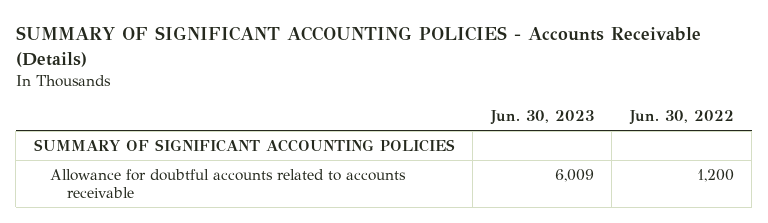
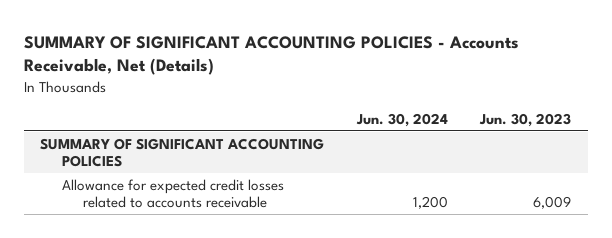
- SUMMARY OF SIGNIFICANT ACCOUNTING POLICIES - Accounts Receivable (Details)
+ SUMMARY OF SIGNIFICANT ACCOUNTING POLICIES - Accounts Receivable, Net (Details)
- | Jun. 30, 2023 | Jun. 30, 2022
+ | Jun. 30, 2024 | Jun. 30, 2023
- Allowance for doubtful accounts related to accounts receivable | 6,009 | 1,200
+ Allowance for expected credit losses related to accounts receivable | 1,200 | 6,009

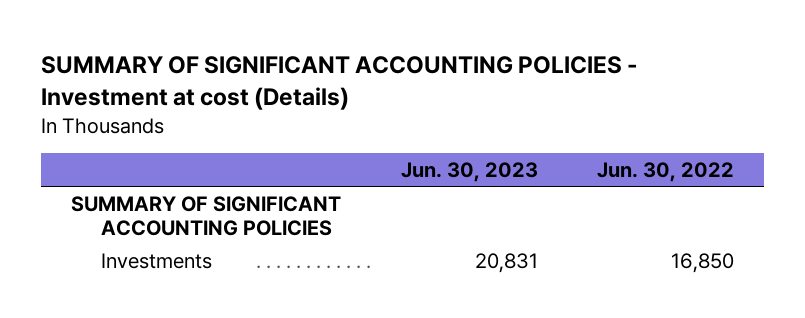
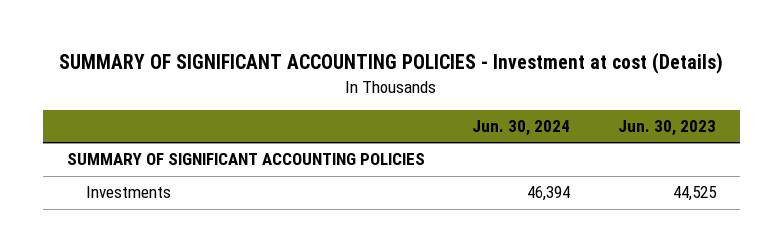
- | Jun. 30, 2023 | Jun. 30, 2022
+ | Jun. 30, 2024 | Jun. 30, 2023
- Investments | 20,831 | 16,850
+ Investments | 46,394 | 44,525

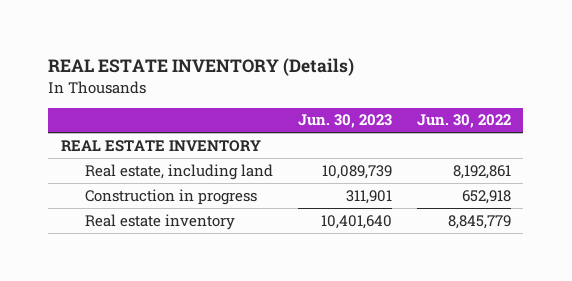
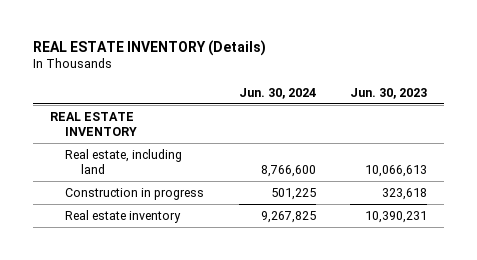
- | Jun. 30, 2023 | Jun. 30, 2022
+ | Jun. 30, 2024 | Jun. 30, 2023
- Real estate, including land | 10,089,739 | 8,192,861
- Construction in progress | 311,901 | 652,918
- Real estate inventory | 10,401,640 | 8,845,779
+ Real estate, including land | 8,766,600 | 10,066,613
+ Construction in progress | 501,225 | 323,618
+ Real estate inventory | 9,267,825 | 10,390,231

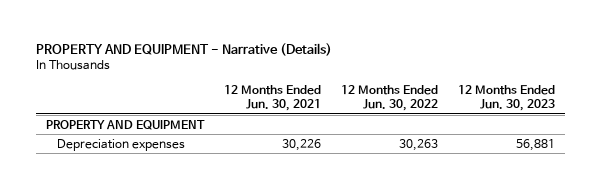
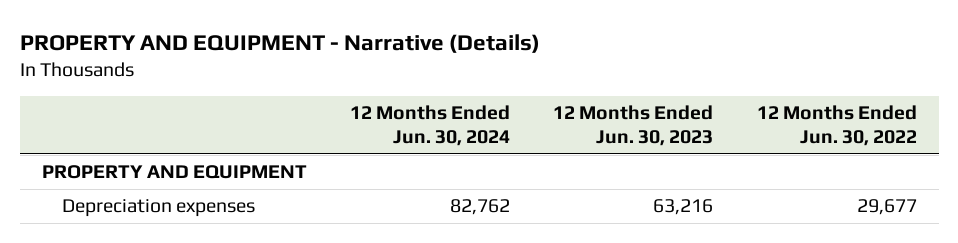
- | 12 Months Ended Jun. 30, 2021 | 12 Months Ended Jun. 30, 2022 | 12 Months Ended Jun. 30, 2023
+ | 12 Months Ended Jun. 30, 2024 | 12 Months Ended Jun. 30, 2023 | 12 Months Ended Jun. 30, 2022
- Depreciation expenses | 30,226 | 30,263 | 56,881
+ Depreciation expenses | 82,762 | 63,216 | 29,677

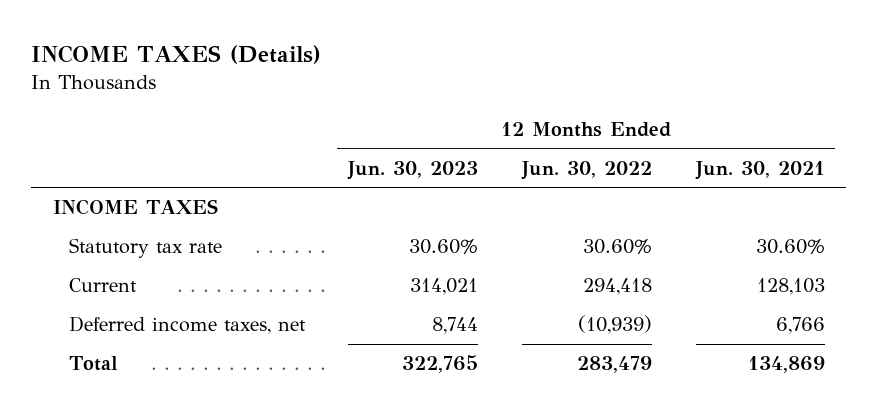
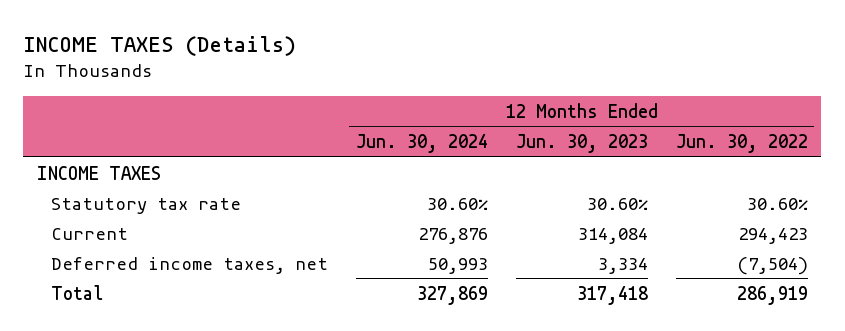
- | 12 Months Ended Jun. 30, 2023 | 12 Months Ended Jun. 30, 2022 | 12 Months Ended Jun. 30, 2021
+ | 12 Months Ended Jun. 30, 2024 | 12 Months Ended Jun. 30, 2023 | 12 Months Ended Jun. 30, 2022
- Current | 314,021 | 294,418 | 128,103
- Deferred income taxes, net | 8,744 | (10,939) | 6,766
- Total | 322,765 | 283,479 | 134,869
+ Current | 276,876 | 314,084 | 294,423
+ Deferred income taxes, net | 50,993 | 3,334 | (7,504)
+ Total | 327,869 | 317,418 | 286,919

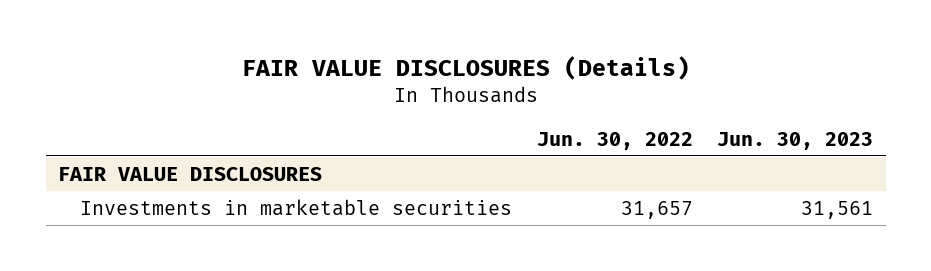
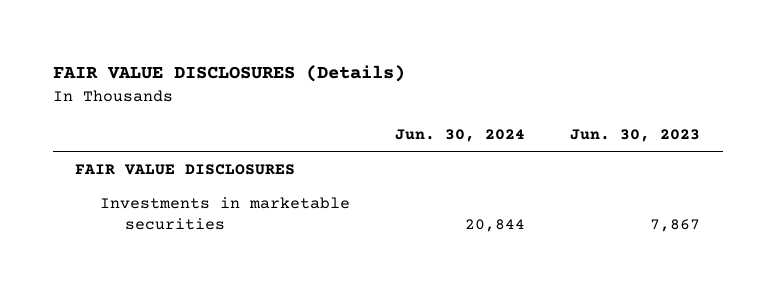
- | Jun. 30, 2022 | Jun. 30, 2023
+ | Jun. 30, 2024 | Jun. 30, 2023
- Investments in marketable securities | 31,657 | 31,561
+ Investments in marketable securities | 20,844 | 7,867

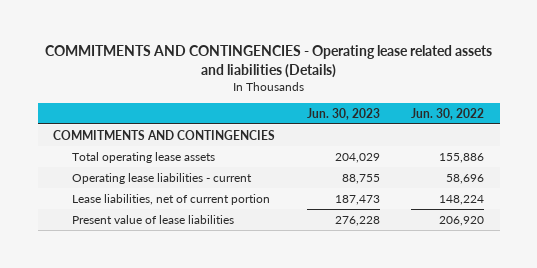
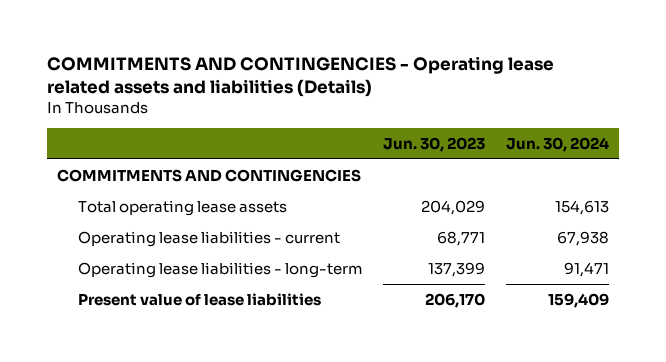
- | Jun. 30, 2023 | Jun. 30, 2022
+ | Jun. 30, 2023 | Jun. 30, 2024
- Operating lease liabilities - current | 88,755 | 58,696
- Lease liabilities, net of current portion | 187,473 | 148,224
- Present value of lease liabilities | 276,228 | 206,920
+ Operating lease liabilities - current | 68,771 | 67,938
+ Operating lease liabilities - long-term | 137,399 | 91,471
+ Present value of lease liabilities | 206,170 | 159,409

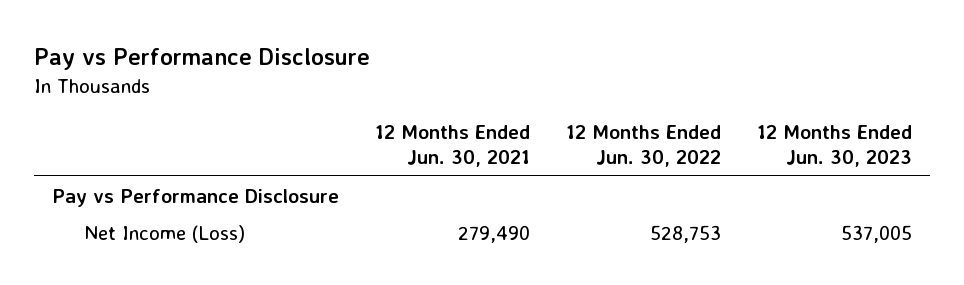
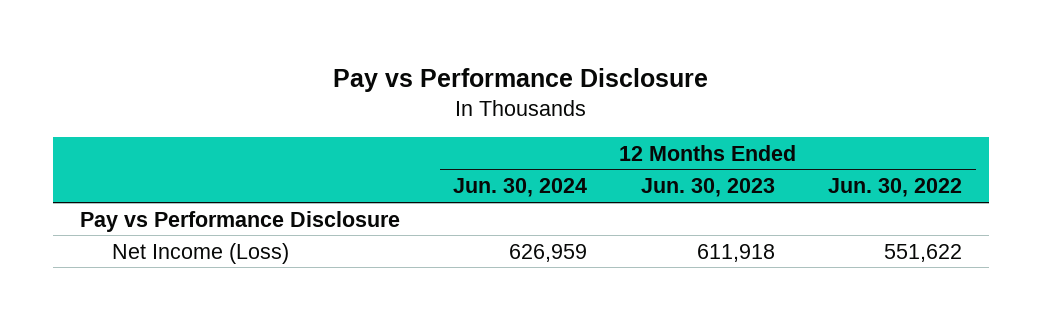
- | 12 Months Ended Jun. 30, 2021 | 12 Months Ended Jun. 30, 2022 | 12 Months Ended Jun. 30, 2023
+ | 12 Months Ended Jun. 30, 2024 | 12 Months Ended Jun. 30, 2023 | 12 Months Ended Jun. 30, 2022
- Net Income (Loss) | 279,490 | 528,753 | 537,005
+ Net Income (Loss) | 626,959 | 611,918 | 551,622

